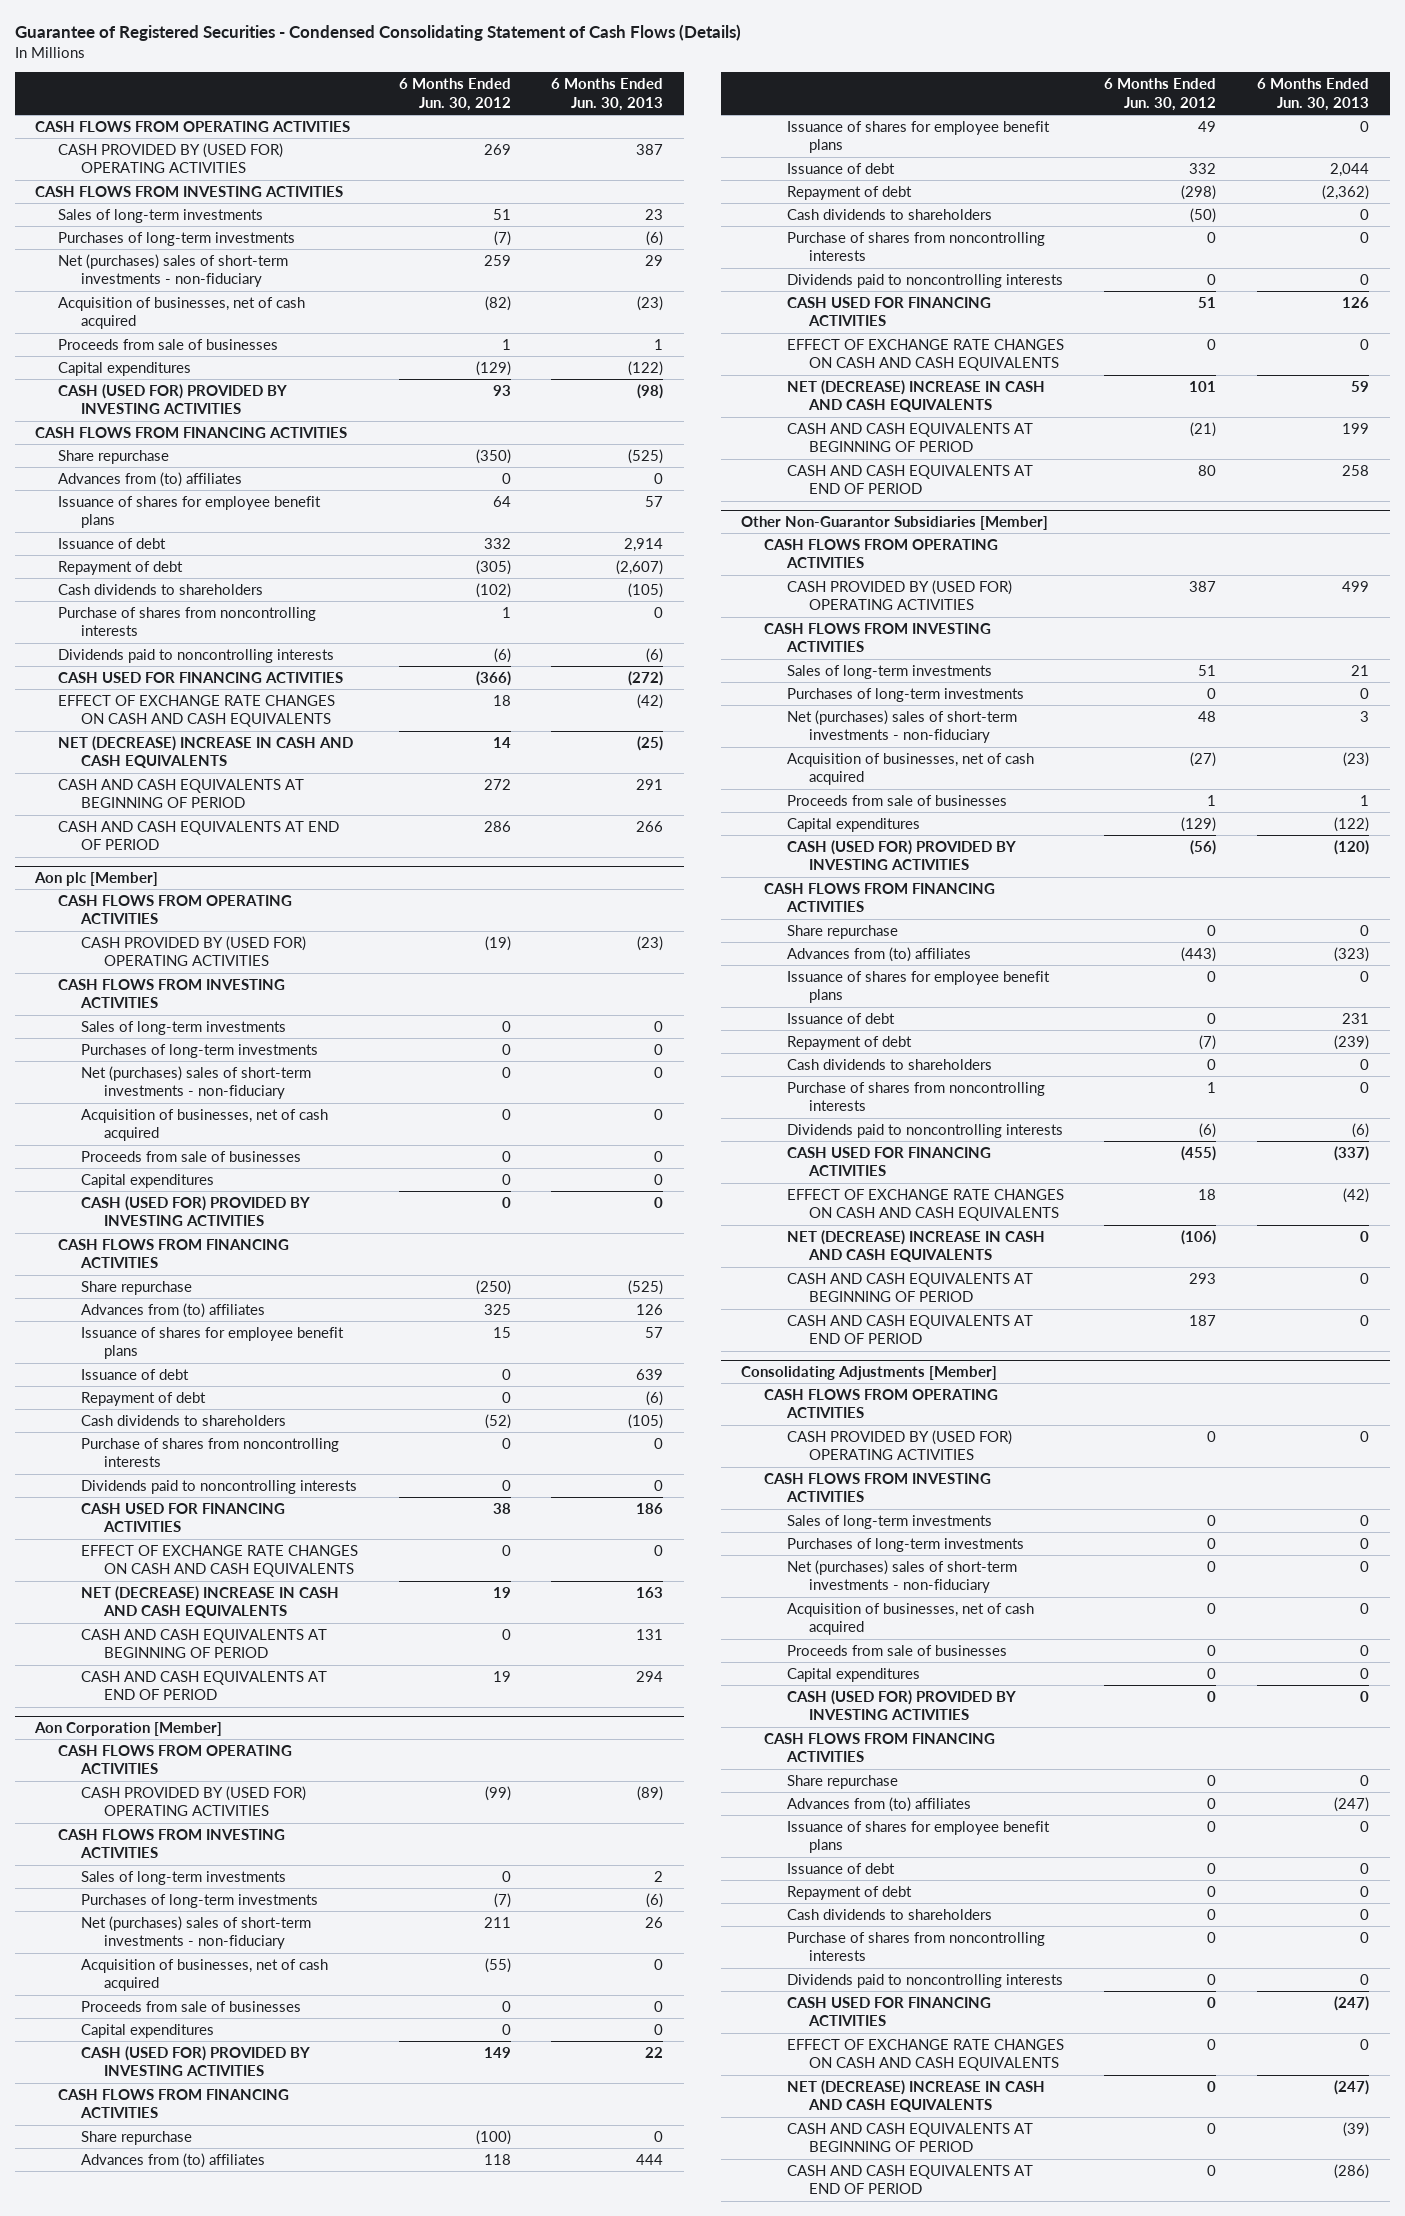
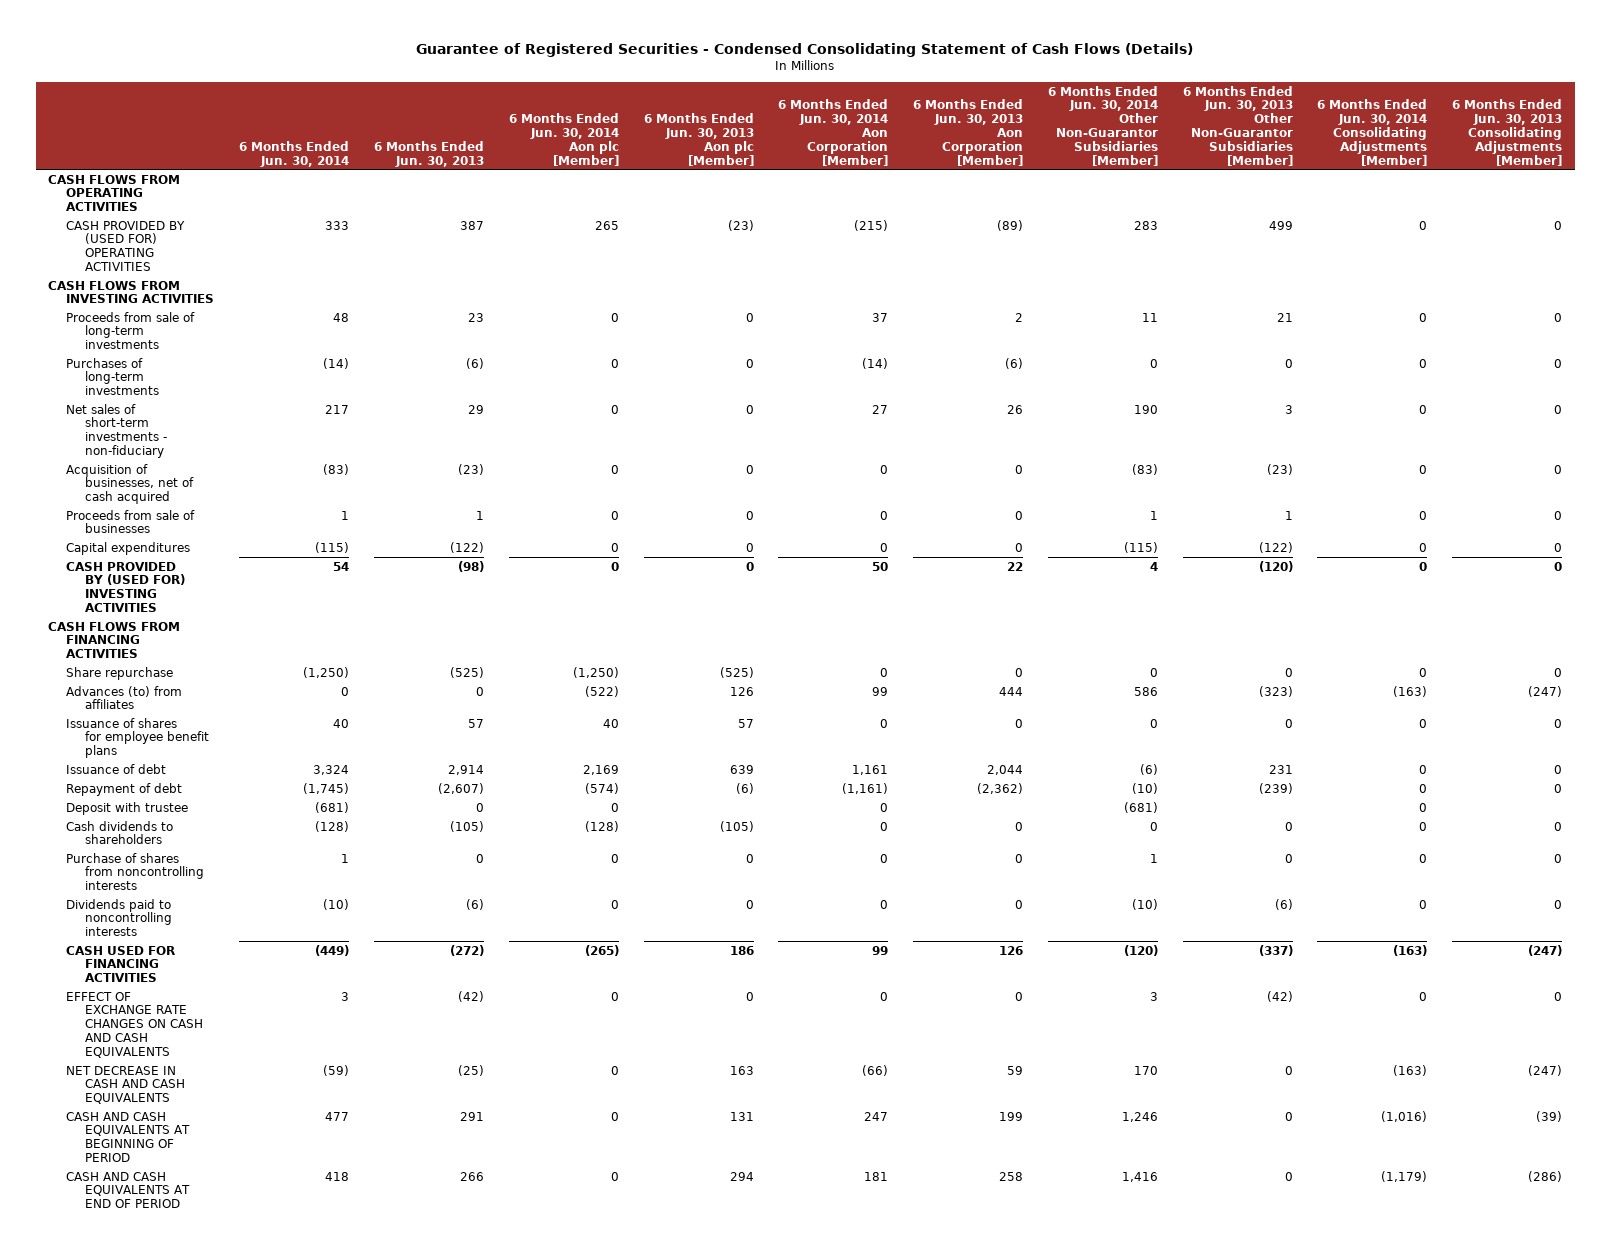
- | 6 Months Ended Jun. 30, 2012 | 6 Months Ended Jun. 30, 2013
+ | 6 Months Ended Jun. 30, 2014 | 6 Months Ended Jun. 30, 2013 | 6 Months Ended Jun. 30, 2014 Aon plc [Member] | 6 Months Ended Jun. 30, 2013 Aon plc [Member] | 6 Months Ended Jun. 30, 2014 Aon Corporation [Member] | 6 Months Ended Jun. 30, 2013 Aon Corporation [Member] | 6 Months Ended Jun. 30, 2014 Other Non-Guarantor Subsidiaries [Member] | 6 Months Ended Jun. 30, 2013 Other Non-Guarantor Subsidiaries [Member] | 6 Months Ended Jun. 30, 2014 Consolidating Adjustments [Member] | 6 Months Ended Jun. 30, 2013 Consolidating Adjustments [Member]
- Sales of long-term investments | 51 | 23
+ Proceeds from sale of long-term investments | 48 | 23 | 0 | 0 | 37 | 2 | 11 | 21 | 0 | 0
- Net (purchases) sales of short-term investments - non-fiduciary | 259 | 29
+ Net sales of short-term investments - non-fiduciary | 217 | 29 | 0 | 0 | 27 | 26 | 190 | 3 | 0 | 0
- CASH (USED FOR) PROVIDED BY INVESTING ACTIVITIES | 93 | (98)
+ CASH PROVIDED BY (USED FOR) INVESTING ACTIVITIES | 54 | (98) | 0 | 0 | 50 | 22 | 4 | (120) | 0 | 0
- Advances from (to) affiliates | 0 | 0
+ Advances (to) from affiliates | 0 | 0 | (522) | 126 | 99 | 444 | 586 | (323) | (163) | (247)
+ Deposit with trustee | (681) | 0 | 0 | | 0 | | (681) | | 0 |
- NET (DECREASE) INCREASE IN CASH AND CASH EQUIVALENTS | 14 | (25)
+ NET DECREASE IN CASH AND CASH EQUIVALENTS | (59) | (25) | 0 | 163 | (66) | 59 | 170 | 0 | (163) | (247)
- Aon plc [Member]
- CASH FLOWS FROM OPERATING ACTIVITIES
- CASH PROVIDED BY (USED FOR) OPERATING ACTIVITIES | (19) | (23)
- CASH FLOWS FROM INVESTING ACTIVITIES
- Sales of long-term investments | 0 | 0
- Purchases of long-term investments | 0 | 0
- Net (purchases) sales of short-term investments - non-fiduciary | 0 | 0
- Acquisition of businesses, net of cash acquired | 0 | 0
- Proceeds from sale of businesses | 0 | 0
- Capital expenditures | 0 | 0
- CASH (USED FOR) PROVIDED BY INVESTING ACTIVITIES | 0 | 0
- CASH FLOWS FROM FINANCING ACTIVITIES
- Share repurchase | (250) | (525)
- Advances from (to) affiliates | 325 | 126
- Issuance of shares for employee benefit plans | 15 | 57
- Issuance of debt | 0 | 639
- Repayment of debt | 0 | (6)
- Cash dividends to shareholders | (52) | (105)
- Purchase of shares from noncontrolling interests | 0 | 0
- Dividends paid to noncontrolling interests | 0 | 0
- CASH USED FOR FINANCING ACTIVITIES | 38 | 186
- EFFECT OF EXCHANGE RATE CHANGES ON CASH AND CASH EQUIVALENTS | 0 | 0
- NET (DECREASE) INCREASE IN CASH AND CASH EQUIVALENTS | 19 | 163
- CASH AND CASH EQUIVALENTS AT BEGINNING OF PERIOD | 0 | 131
- CASH AND CASH EQUIVALENTS AT END OF PERIOD | 19 | 294
- Aon Corporation [Member]
- CASH FLOWS FROM OPERATING ACTIVITIES
- CASH PROVIDED BY (USED FOR) OPERATING ACTIVITIES | (99) | (89)
- CASH FLOWS FROM INVESTING ACTIVITIES
- Sales of long-term investments | 0 | 2
- Purchases of long-term investments | (7) | (6)
- Net (purchases) sales of short-term investments - non-fiduciary | 211 | 26
- Acquisition of businesses, net of cash acquired | (55) | 0
- Proceeds from sale of businesses | 0 | 0
- Capital expenditures | 0 | 0
- CASH (USED FOR) PROVIDED BY INVESTING ACTIVITIES | 149 | 22
- CASH FLOWS FROM FINANCING ACTIVITIES
- Share repurchase | (100) | 0
- Advances from (to) affiliates | 118 | 444
- Issuance of shares for employee benefit plans | 49 | 0
- Issuance of debt | 332 | 2,044
- Repayment of debt | (298) | (2,362)
- Cash dividends to shareholders | (50) | 0
- Purchase of shares from noncontrolling interests | 0 | 0
- Dividends paid to noncontrolling interests | 0 | 0
- CASH USED FOR FINANCING ACTIVITIES | 51 | 126
- EFFECT OF EXCHANGE RATE CHANGES ON CASH AND CASH EQUIVALENTS | 0 | 0
- NET (DECREASE) INCREASE IN CASH AND CASH EQUIVALENTS | 101 | 59
- CASH AND CASH EQUIVALENTS AT BEGINNING OF PERIOD | (21) | 199
- CASH AND CASH EQUIVALENTS AT END OF PERIOD | 80 | 258
- Other Non-Guarantor Subsidiaries [Member]
- CASH FLOWS FROM OPERATING ACTIVITIES
- CASH PROVIDED BY (USED FOR) OPERATING ACTIVITIES | 387 | 499
- CASH FLOWS FROM INVESTING ACTIVITIES
- Sales of long-term investments | 51 | 21
- Purchases of long-term investments | 0 | 0
- Net (purchases) sales of short-term investments - non-fiduciary | 48 | 3
- Acquisition of businesses, net of cash acquired | (27) | (23)
- Proceeds from sale of businesses | 1 | 1
- Capital expenditures | (129) | (122)
- CASH (USED FOR) PROVIDED BY INVESTING ACTIVITIES | (56) | (120)
- CASH FLOWS FROM FINANCING ACTIVITIES
- Share repurchase | 0 | 0
- Advances from (to) affiliates | (443) | (323)
- Issuance of shares for employee benefit plans | 0 | 0
- Issuance of debt | 0 | 231
- Repayment of debt | (7) | (239)
- Cash dividends to shareholders | 0 | 0
- Purchase of shares from noncontrolling interests | 1 | 0
- Dividends paid to noncontrolling interests | (6) | (6)
- CASH USED FOR FINANCING ACTIVITIES | (455) | (337)
- EFFECT OF EXCHANGE RATE CHANGES ON CASH AND CASH EQUIVALENTS | 18 | (42)
- NET (DECREASE) INCREASE IN CASH AND CASH EQUIVALENTS | (106) | 0
- CASH AND CASH EQUIVALENTS AT BEGINNING OF PERIOD | 293 | 0
- CASH AND CASH EQUIVALENTS AT END OF PERIOD | 187 | 0
- Consolidating Adjustments [Member]
- CASH FLOWS FROM OPERATING ACTIVITIES
- CASH PROVIDED BY (USED FOR) OPERATING ACTIVITIES | 0 | 0
- CASH FLOWS FROM INVESTING ACTIVITIES
- Sales of long-term investments | 0 | 0
- Purchases of long-term investments | 0 | 0
- Net (purchases) sales of short-term investments - non-fiduciary | 0 | 0
- Acquisition of businesses, net of cash acquired | 0 | 0
- Proceeds from sale of businesses | 0 | 0
- Capital expenditures | 0 | 0
- CASH (USED FOR) PROVIDED BY INVESTING ACTIVITIES | 0 | 0
- CASH FLOWS FROM FINANCING ACTIVITIES
- Share repurchase | 0 | 0
- Advances from (to) affiliates | 0 | (247)
- Issuance of shares for employee benefit plans | 0 | 0
- Issuance of debt | 0 | 0
- Repayment of debt | 0 | 0
- Cash dividends to shareholders | 0 | 0
- Purchase of shares from noncontrolling interests | 0 | 0
- Dividends paid to noncontrolling interests | 0 | 0
- CASH USED FOR FINANCING ACTIVITIES | 0 | (247)
- EFFECT OF EXCHANGE RATE CHANGES ON CASH AND CASH EQUIVALENTS | 0 | 0
- NET (DECREASE) INCREASE IN CASH AND CASH EQUIVALENTS | 0 | (247)
- CASH AND CASH EQUIVALENTS AT BEGINNING OF PERIOD | 0 | (39)
- CASH AND CASH EQUIVALENTS AT END OF PERIOD | 0 | (286)

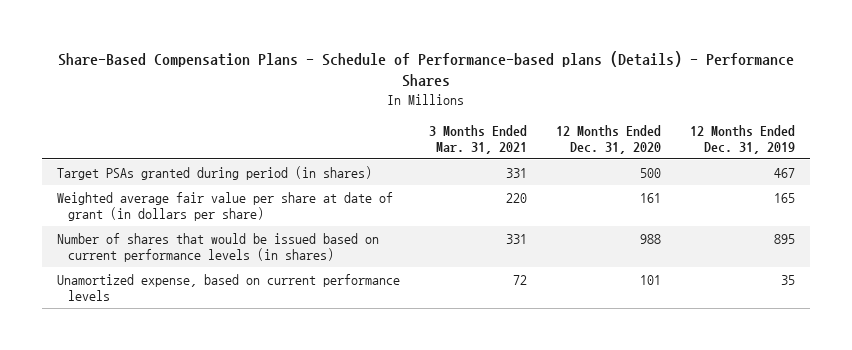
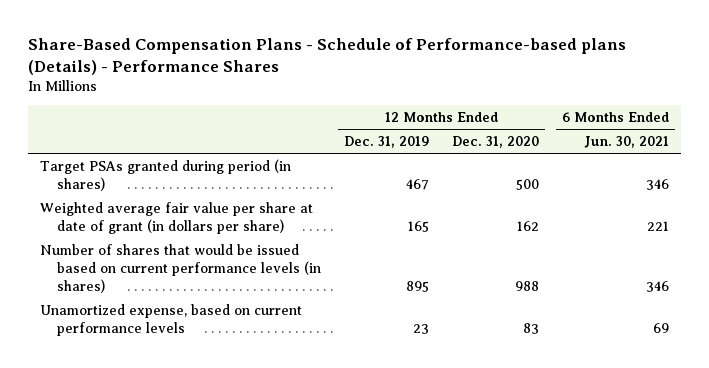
- | 3 Months Ended Mar. 31, 2021 | 12 Months Ended Dec. 31, 2020 | 12 Months Ended Dec. 31, 2019
+ | 12 Months Ended Dec. 31, 2019 | 12 Months Ended Dec. 31, 2020 | 6 Months Ended Jun. 30, 2021
- Weighted average fair value per share at date of grant (in dollars per share) | 220 | 161 | 165
+ Weighted average fair value per share at date of grant (in dollars per share) | 165 | 162 | 221
- Unamortized expense, based on current performance levels | 72 | 101 | 35
+ Unamortized expense, based on current performance levels | 23 | 83 | 69

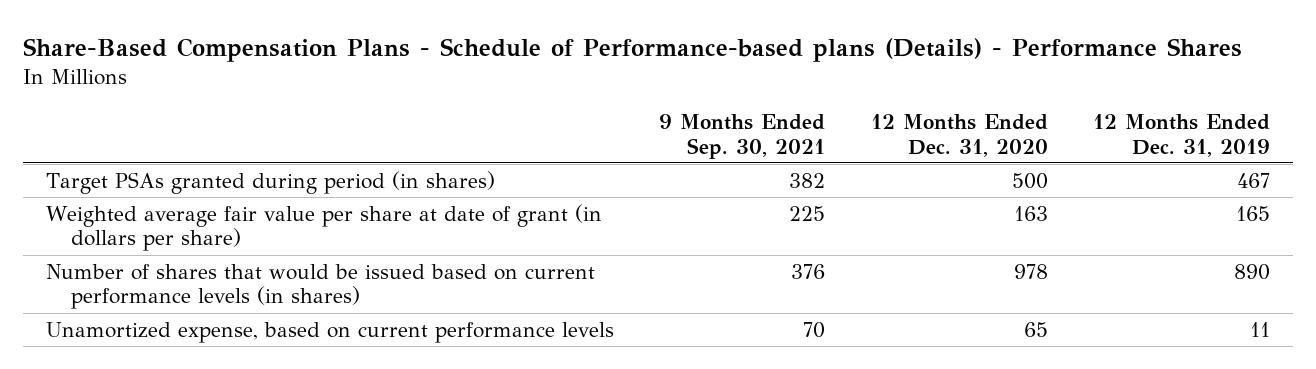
- | 12 Months Ended Dec. 31, 2019 | 12 Months Ended Dec. 31, 2020 | 6 Months Ended Jun. 30, 2021
+ | 9 Months Ended Sep. 30, 2021 | 12 Months Ended Dec. 31, 2020 | 12 Months Ended Dec. 31, 2019
- Weighted average fair value per share at date of grant (in dollars per share) | 165 | 162 | 221
- Number of shares that would be issued based on current performance levels (in shares) | 895 | 988 | 346
- Unamortized expense, based on current performance levels | 23 | 83 | 69
+ Weighted average fair value per share at date of grant (in dollars per share) | 225 | 163 | 165
+ Number of shares that would be issued based on current performance levels (in shares) | 376 | 978 | 890
+ Unamortized expense, based on current performance levels | 70 | 65 | 11

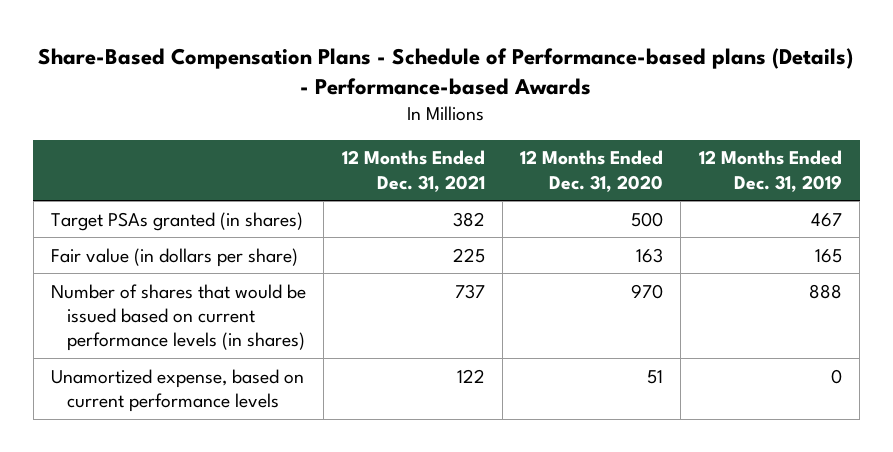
- Share-Based Compensation Plans - Schedule of Performance-based plans (Details) - Performance Shares
+ Share-Based Compensation Plans - Schedule of Performance-based plans (Details) - Performance-based Awards
- | 9 Months Ended Sep. 30, 2021 | 12 Months Ended Dec. 31, 2020 | 12 Months Ended Dec. 31, 2019
+ | 12 Months Ended Dec. 31, 2021 | 12 Months Ended Dec. 31, 2020 | 12 Months Ended Dec. 31, 2019
- Target PSAs granted during period (in shares) | 382 | 500 | 467
- Weighted average fair value per share at date of grant (in dollars per share) | 225 | 163 | 165
- Number of shares that would be issued based on current performance levels (in shares) | 376 | 978 | 890
- Unamortized expense, based on current performance levels | 70 | 65 | 11
+ Target PSAs granted (in shares) | 382 | 500 | 467
+ Fair value (in dollars per share) | 225 | 163 | 165
+ Number of shares that would be issued based on current performance levels (in shares) | 737 | 970 | 888
+ Unamortized expense, based on current performance levels | 122 | 51 | 0

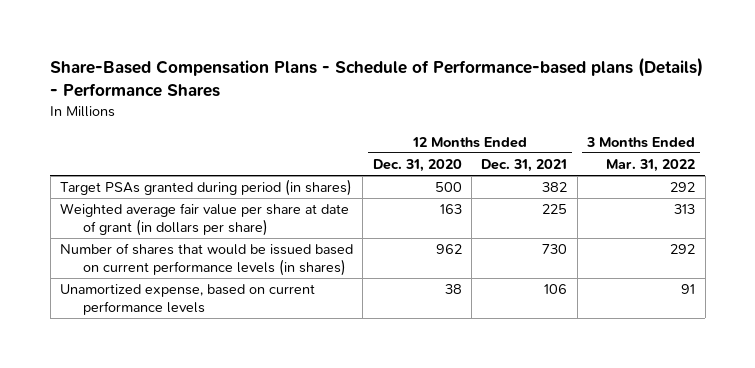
- Share-Based Compensation Plans - Schedule of Performance-based plans (Details) - Performance-based Awards
+ Share-Based Compensation Plans - Schedule of Performance-based plans (Details) - Performance Shares
- | 12 Months Ended Dec. 31, 2021 | 12 Months Ended Dec. 31, 2020 | 12 Months Ended Dec. 31, 2019
+ | 12 Months Ended Dec. 31, 2020 | 12 Months Ended Dec. 31, 2021 | 3 Months Ended Mar. 31, 2022
- Target PSAs granted (in shares) | 382 | 500 | 467
- Fair value (in dollars per share) | 225 | 163 | 165
- Number of shares that would be issued based on current performance levels (in shares) | 737 | 970 | 888
- Unamortized expense, based on current performance levels | 122 | 51 | 0
+ Target PSAs granted during period (in shares) | 500 | 382 | 292
+ Weighted average fair value per share at date of grant (in dollars per share) | 163 | 225 | 313
+ Number of shares that would be issued based on current performance levels (in shares) | 962 | 730 | 292
+ Unamortized expense, based on current performance levels | 38 | 106 | 91

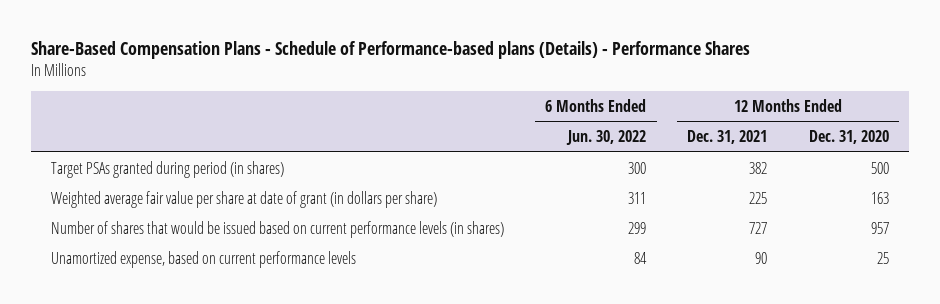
- | 12 Months Ended Dec. 31, 2020 | 12 Months Ended Dec. 31, 2021 | 3 Months Ended Mar. 31, 2022
+ | 6 Months Ended Jun. 30, 2022 | 12 Months Ended Dec. 31, 2021 | 12 Months Ended Dec. 31, 2020
- Number of shares that would be issued based on current performance levels (in shares) | 962 | 730 | 292
- Unamortized expense, based on current performance levels | 38 | 106 | 91
+ Number of shares that would be issued based on current performance levels (in shares) | 299 | 727 | 957
+ Unamortized expense, based on current performance levels | 84 | 90 | 25

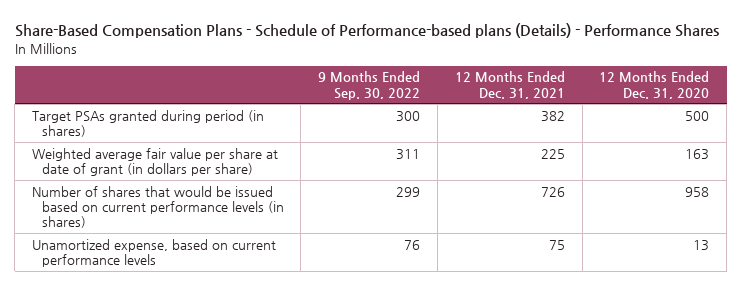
- | 6 Months Ended Jun. 30, 2022 | 12 Months Ended Dec. 31, 2021 | 12 Months Ended Dec. 31, 2020
+ | 9 Months Ended Sep. 30, 2022 | 12 Months Ended Dec. 31, 2021 | 12 Months Ended Dec. 31, 2020
- Number of shares that would be issued based on current performance levels (in shares) | 299 | 727 | 957
- Unamortized expense, based on current performance levels | 84 | 90 | 25
+ Number of shares that would be issued based on current performance levels (in shares) | 299 | 726 | 958
+ Unamortized expense, based on current performance levels | 76 | 75 | 13

